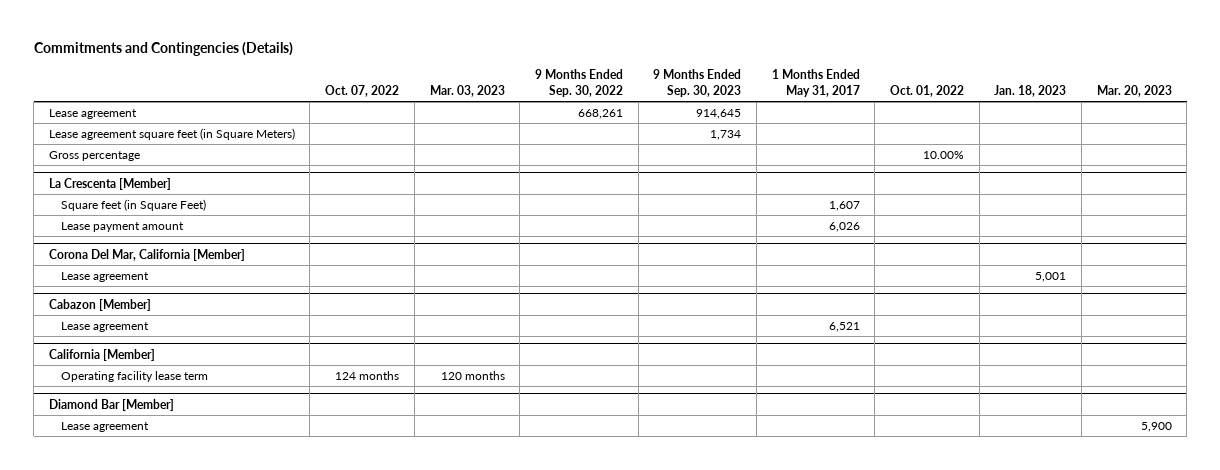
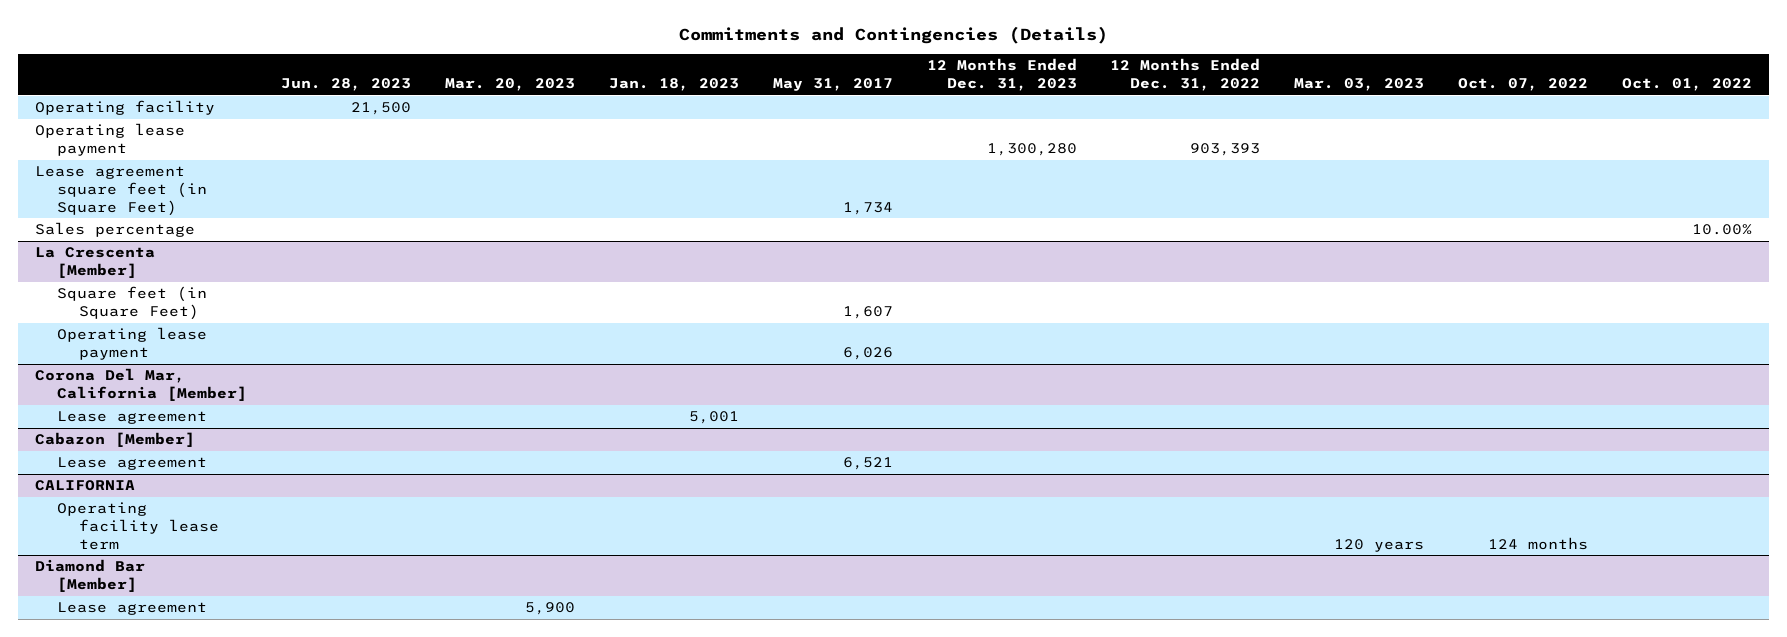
- | Oct. 07, 2022 | Mar. 03, 2023 | 9 Months Ended Sep. 30, 2022 | 9 Months Ended Sep. 30, 2023 | 1 Months Ended May 31, 2017 | Oct. 01, 2022 | Jan. 18, 2023 | Mar. 20, 2023
+ | Jun. 28, 2023 | Mar. 20, 2023 | Jan. 18, 2023 | May 31, 2017 | 12 Months Ended Dec. 31, 2023 | 12 Months Ended Dec. 31, 2022 | Mar. 03, 2023 | Oct. 07, 2022 | Oct. 01, 2022
- Lease agreement | | | 668,261 | 914,645 | | | |
- Lease agreement square feet (in Square Meters) | | | | 1,734 | | | |
- Gross percentage | | | | | | 10.00% | |
+ Operating facility | 21,500 | | | | | | | |
+ Operating lease payment | | | | | 1,300,280 | 903,393 | | |
+ Lease agreement square feet (in Square Feet) | | | | 1,734 | | | | |
+ Sales percentage | | | | | | | | | 10.00%
@ La Crescenta [Member]
- Lease payment amount | | | | | 6,026 | | |
+ Operating lease payment | | | | 6,026 | | | | |
- California [Member]
- Operating facility lease term | 124 months | 120 months | | | | | |
+ CALIFORNIA
+ Operating facility lease term | | | | | | | 120 years | 124 months |

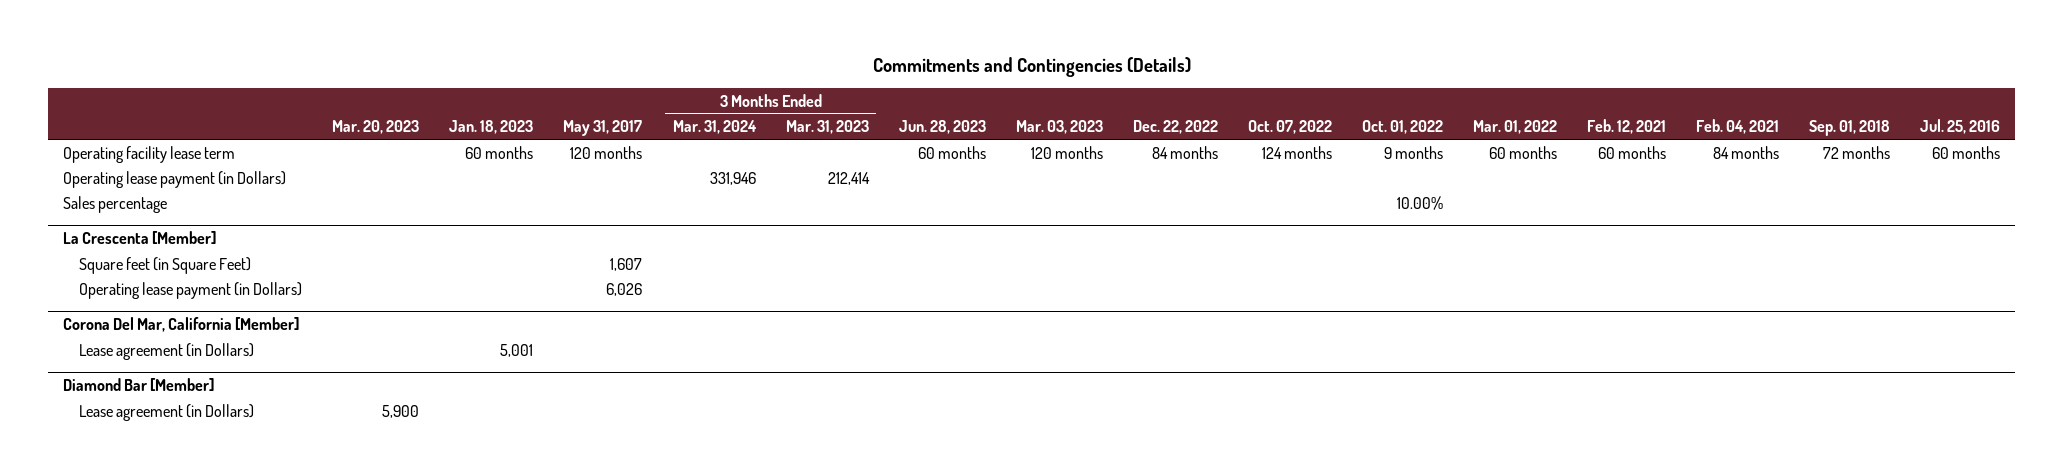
- | Jun. 28, 2023 | Mar. 20, 2023 | Jan. 18, 2023 | May 31, 2017 | 12 Months Ended Dec. 31, 2023 | 12 Months Ended Dec. 31, 2022 | Mar. 03, 2023 | Oct. 07, 2022 | Oct. 01, 2022
+ | Mar. 20, 2023 | Jan. 18, 2023 | May 31, 2017 | 3 Months Ended Mar. 31, 2024 | 3 Months Ended Mar. 31, 2023 | Jun. 28, 2023 | Mar. 03, 2023 | Dec. 22, 2022 | Oct. 07, 2022 | Oct. 01, 2022 | Mar. 01, 2022 | Feb. 12, 2021 | Feb. 04, 2021 | Sep. 01, 2018 | Jul. 25, 2016
- Operating facility | 21,500 | | | | | | | |
- Operating lease payment | | | | | 1,300,280 | 903,393 | | |
- Lease agreement square feet (in Square Feet) | | | | 1,734 | | | | |
+ Operating facility lease term | | 60 months | 120 months | | | 60 months | 120 months | 84 months | 124 months | 9 months | 60 months | 60 months | 84 months | 72 months | 60 months
+ Operating lease payment (in Dollars) | | | | 331,946 | 212,414 | | | | | | | | | |
@ La Crescenta [Member]
- Operating lease payment | | | | 6,026 | | | | |
+ Operating lease payment (in Dollars) | | | 6,026 | | | | | | | | | | | |
@ Corona Del Mar, California [Member]
- Lease agreement | | | 5,001 | | | | | |
- Cabazon [Member]
- Lease agreement | | | | 6,521 | | | | |
- CALIFORNIA
- Operating facility lease term | | | | | | | 120 years | 124 months |
@ Corona Del Mar, California [Member]
+ Lease agreement (in Dollars) | | 5,001 | | | | | | | | | | | | |
@ Diamond Bar [Member]
- Lease agreement | | 5,900 | | | | | | |
+ Lease agreement (in Dollars) | 5,900 | | | | | | | | | | | | | |

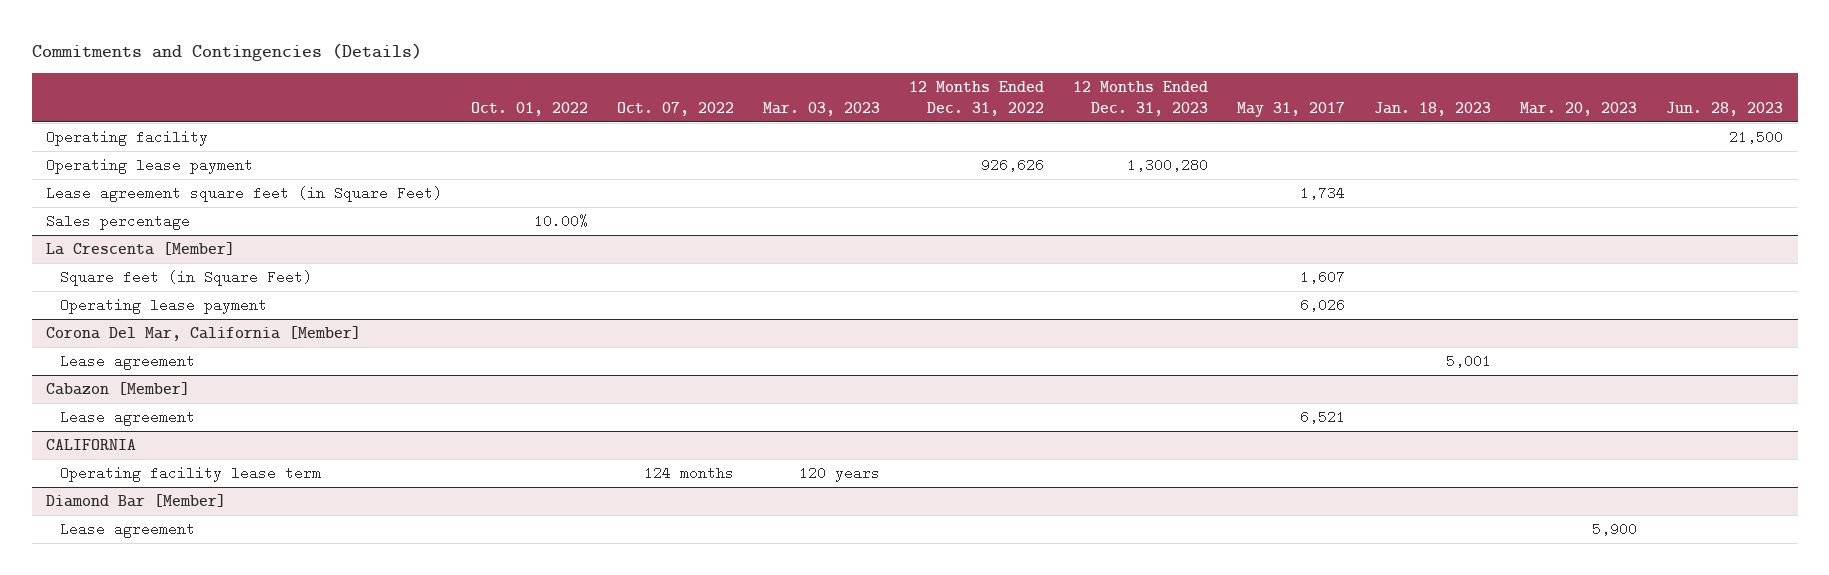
- | Mar. 20, 2023 | Jan. 18, 2023 | May 31, 2017 | 3 Months Ended Mar. 31, 2024 | 3 Months Ended Mar. 31, 2023 | Jun. 28, 2023 | Mar. 03, 2023 | Dec. 22, 2022 | Oct. 07, 2022 | Oct. 01, 2022 | Mar. 01, 2022 | Feb. 12, 2021 | Feb. 04, 2021 | Sep. 01, 2018 | Jul. 25, 2016
+ | Oct. 01, 2022 | Oct. 07, 2022 | Mar. 03, 2023 | 12 Months Ended Dec. 31, 2022 | 12 Months Ended Dec. 31, 2023 | May 31, 2017 | Jan. 18, 2023 | Mar. 20, 2023 | Jun. 28, 2023
- Operating facility lease term | | 60 months | 120 months | | | 60 months | 120 months | 84 months | 124 months | 9 months | 60 months | 60 months | 84 months | 72 months | 60 months
- Operating lease payment (in Dollars) | | | | 331,946 | 212,414 | | | | | | | | | |
+ Operating facility | | | | | | | | | 21,500
+ Operating lease payment | | | | 926,626 | 1,300,280 | | | |
+ Lease agreement square feet (in Square Feet) | | | | | | 1,734 | | |
@ La Crescenta [Member]
- Operating lease payment (in Dollars) | | | 6,026 | | | | | | | | | | | |
+ Operating lease payment | | | | | | 6,026 | | |
@ Corona Del Mar, California [Member]
- Lease agreement (in Dollars) | | 5,001 | | | | | | | | | | | | |
+ Lease agreement | | | | | | | 5,001 | |
+ Cabazon [Member]
+ Lease agreement | | | | | | 6,521 | | |
+ CALIFORNIA
+ Operating facility lease term | | 124 months | 120 years | | | | | |
@ Diamond Bar [Member]
- Lease agreement (in Dollars) | 5,900 | | | | | | | | | | | | | |
+ Lease agreement | | | | | | | | 5,900 |

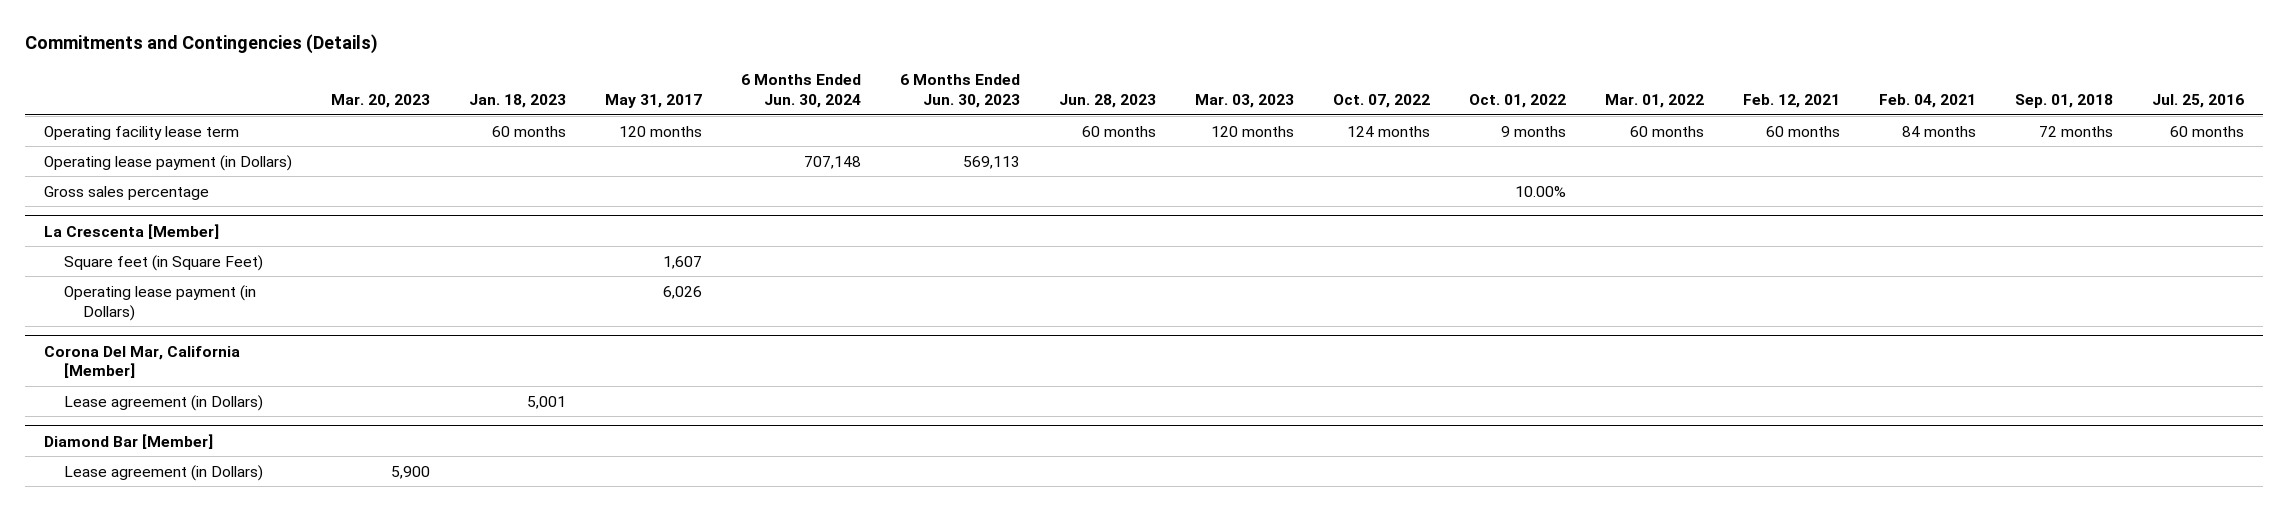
- | Oct. 01, 2022 | Oct. 07, 2022 | Mar. 03, 2023 | 12 Months Ended Dec. 31, 2022 | 12 Months Ended Dec. 31, 2023 | May 31, 2017 | Jan. 18, 2023 | Mar. 20, 2023 | Jun. 28, 2023
+ | Mar. 20, 2023 | Jan. 18, 2023 | May 31, 2017 | 6 Months Ended Jun. 30, 2024 | 6 Months Ended Jun. 30, 2023 | Jun. 28, 2023 | Mar. 03, 2023 | Oct. 07, 2022 | Oct. 01, 2022 | Mar. 01, 2022 | Feb. 12, 2021 | Feb. 04, 2021 | Sep. 01, 2018 | Jul. 25, 2016
- Operating facility | | | | | | | | | 21,500
- Operating lease payment | | | | 926,626 | 1,300,280 | | | |
- Lease agreement square feet (in Square Feet) | | | | | | 1,734 | | |
- Sales percentage | 10.00% | | | | | | | |
+ Operating facility lease term | | 60 months | 120 months | | | 60 months | 120 months | 124 months | 9 months | 60 months | 60 months | 84 months | 72 months | 60 months
+ Operating lease payment (in Dollars) | | | | 707,148 | 569,113 | | | | | | | | |
+ Gross sales percentage | | | | | | | | | 10.00% | | | | |
@ La Crescenta [Member]
- Operating lease payment | | | | | | 6,026 | | |
+ Operating lease payment (in Dollars) | | | 6,026 | | | | | | | | | | |
@ Corona Del Mar, California [Member]
- Lease agreement | | | | | | | 5,001 | |
- Cabazon [Member]
- Lease agreement | | | | | | 6,521 | | |
- CALIFORNIA
- Operating facility lease term | | 124 months | 120 years | | | | | |
@ Corona Del Mar, California [Member]
+ Lease agreement (in Dollars) | | 5,001 | | | | | | | | | | | |
@ Diamond Bar [Member]
- Lease agreement | | | | | | | | 5,900 |
+ Lease agreement (in Dollars) | 5,900 | | | | | | | | | | | | |

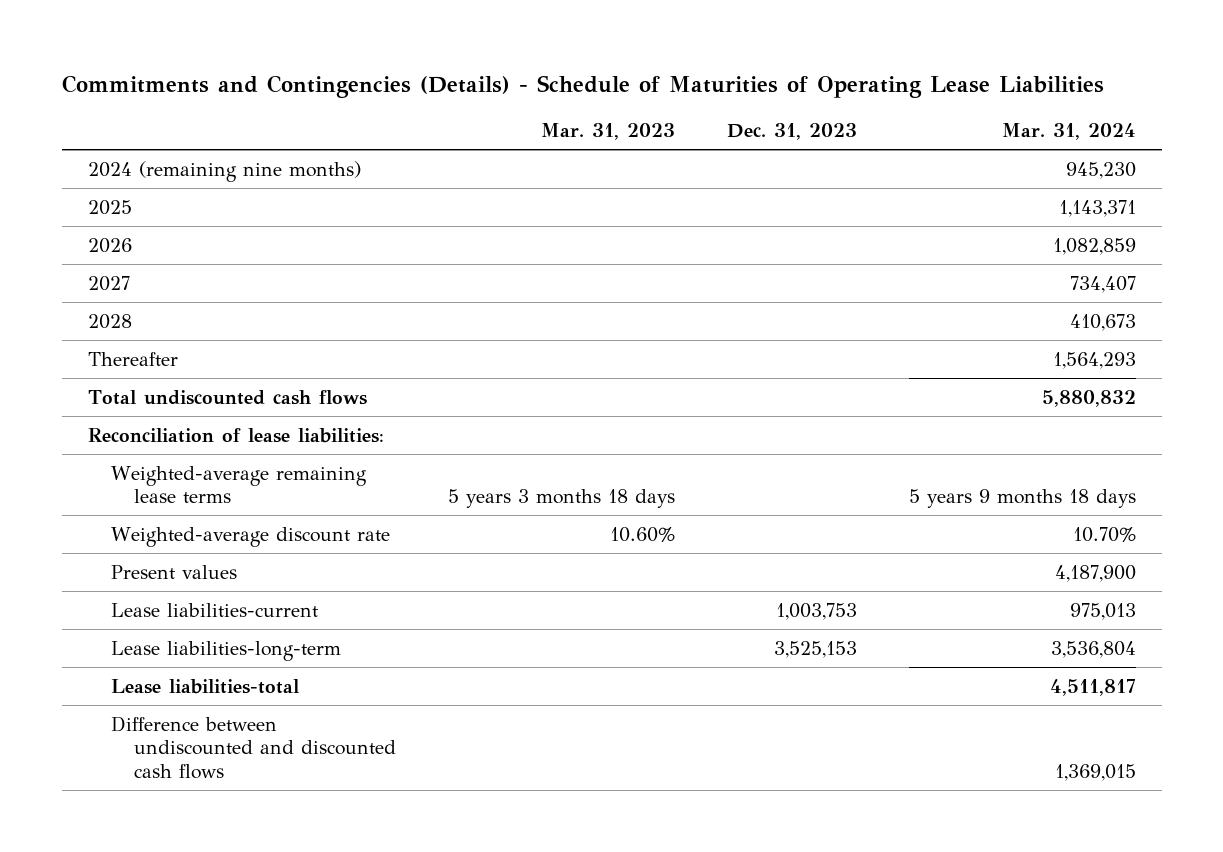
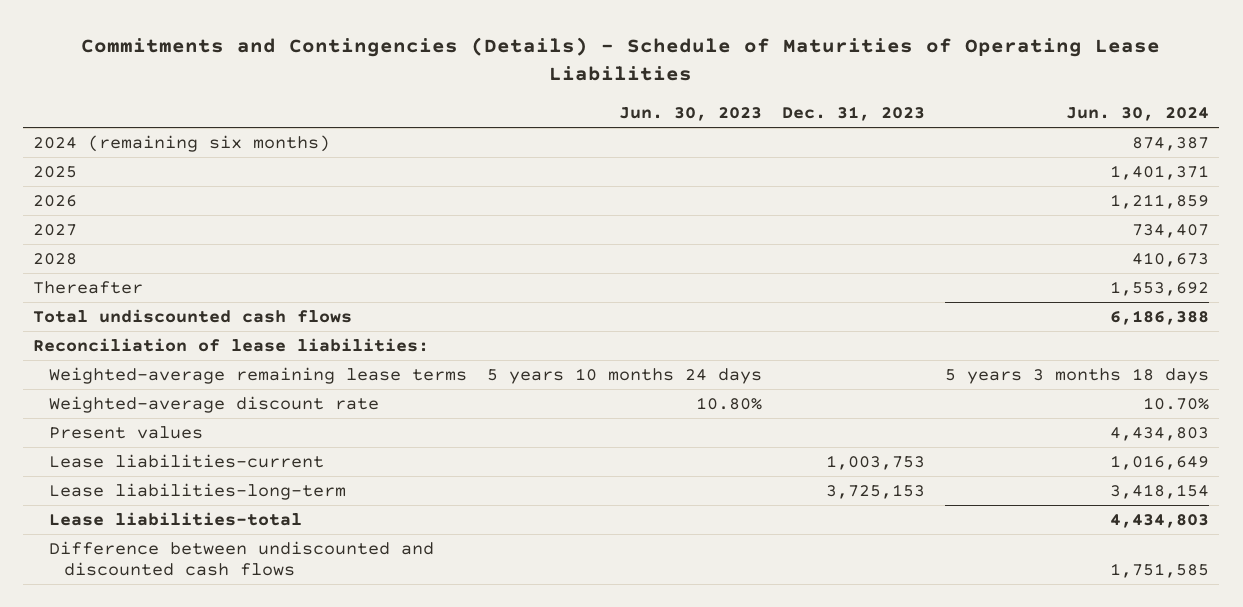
- | Mar. 31, 2023 | Dec. 31, 2023 | Mar. 31, 2024
+ | Jun. 30, 2023 | Dec. 31, 2023 | Jun. 30, 2024
- 2024 (remaining nine months) | | | 945,230
+ 2024 (remaining six months) | | | 874,387
- Lease liabilities-long-term | | 3,525,153 | 3,536,804
+ Lease liabilities-long-term | | 3,725,153 | 3,418,154

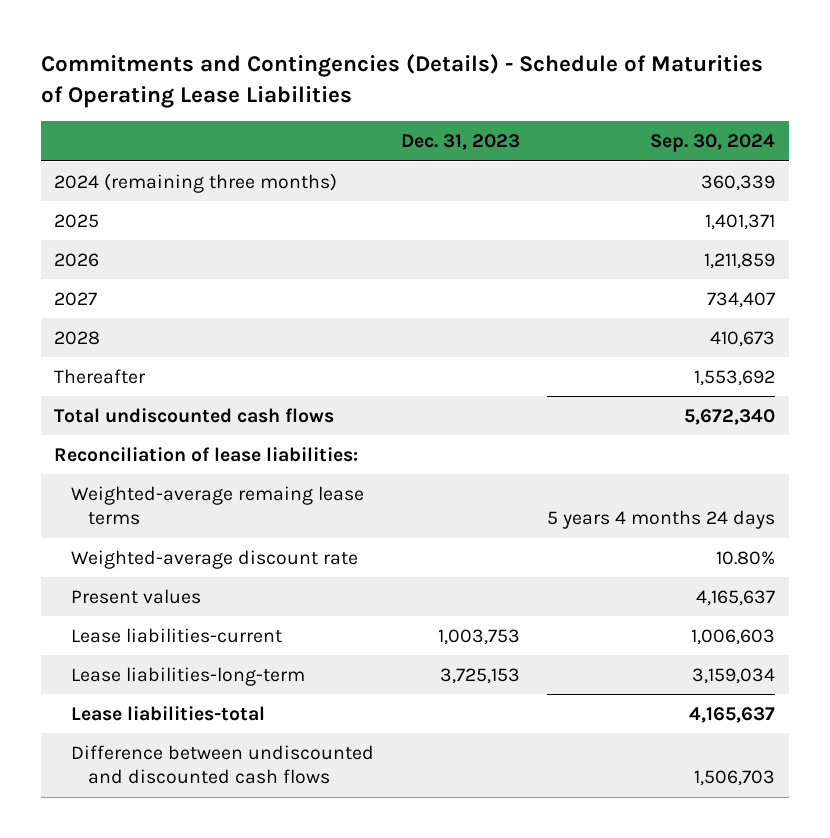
- | Jun. 30, 2023 | Dec. 31, 2023 | Jun. 30, 2024
+ | Dec. 31, 2023 | Sep. 30, 2024
- 2024 (remaining six months) | | | 874,387
+ 2024 (remaining three months) | | 360,339
- Weighted-average remaining lease terms | 5 years 10 months 24 days | | 5 years 3 months 18 days
+ Weighted-average remaing lease terms | | 5 years 4 months 24 days

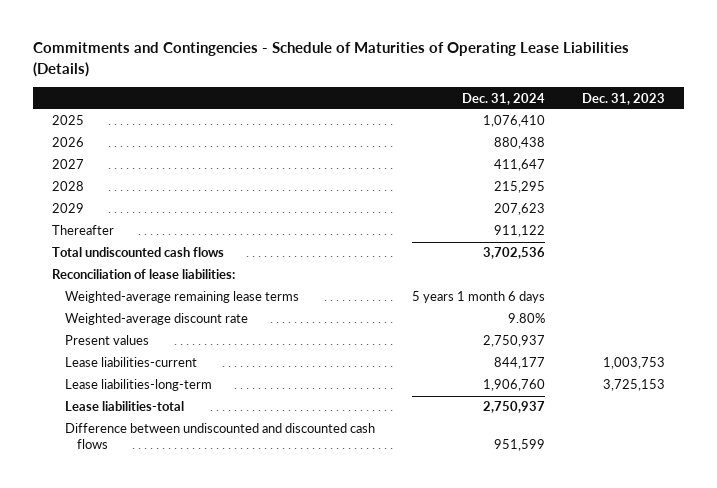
- Commitments and Contingencies (Details) - Schedule of Maturities of Operating Lease Liabilities
+ Commitments and Contingencies - Schedule of Maturities of Operating Lease Liabilities (Details)
- | Dec. 31, 2023 | Sep. 30, 2024
+ | Dec. 31, 2024 | Dec. 31, 2023
- 2024 (remaining three months) | | 360,339
+ 2029 | 207,623 |
- Weighted-average remaing lease terms | | 5 years 4 months 24 days
+ Weighted-average remaining lease terms | 5 years 1 month 6 days |

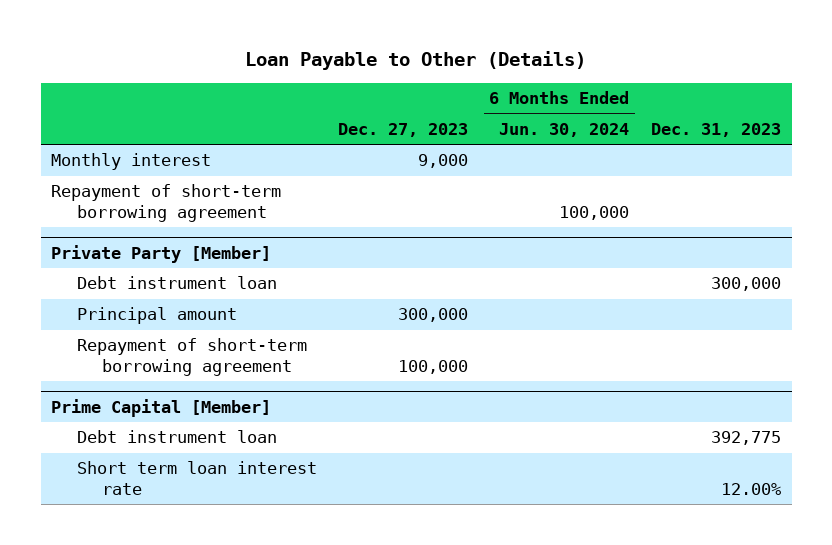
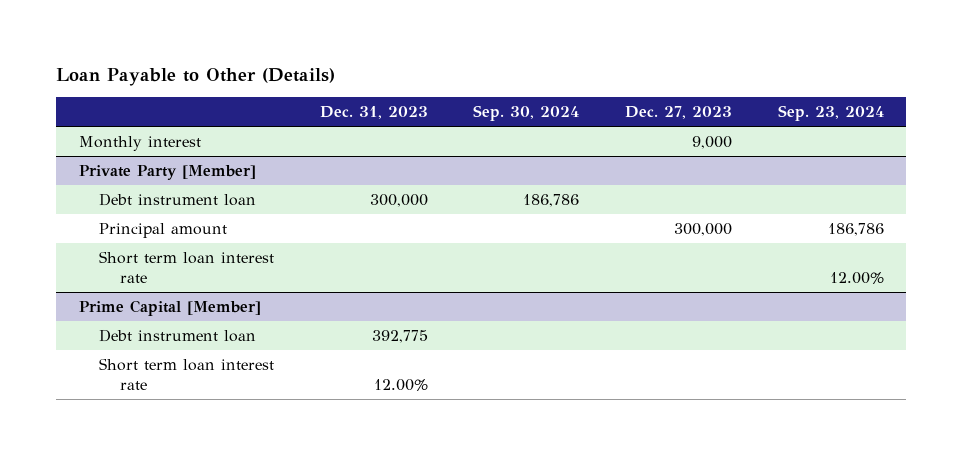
- | Dec. 27, 2023 | 6 Months Ended Jun. 30, 2024 | Dec. 31, 2023
+ | Dec. 31, 2023 | Sep. 30, 2024 | Dec. 27, 2023 | Sep. 23, 2024
- Repayment of short-term borrowing agreement | | 100,000 |
@ Private Party [Member]
- Repayment of short-term borrowing agreement | 100,000 | |
+ Short term loan interest rate | | | | 12.00%

